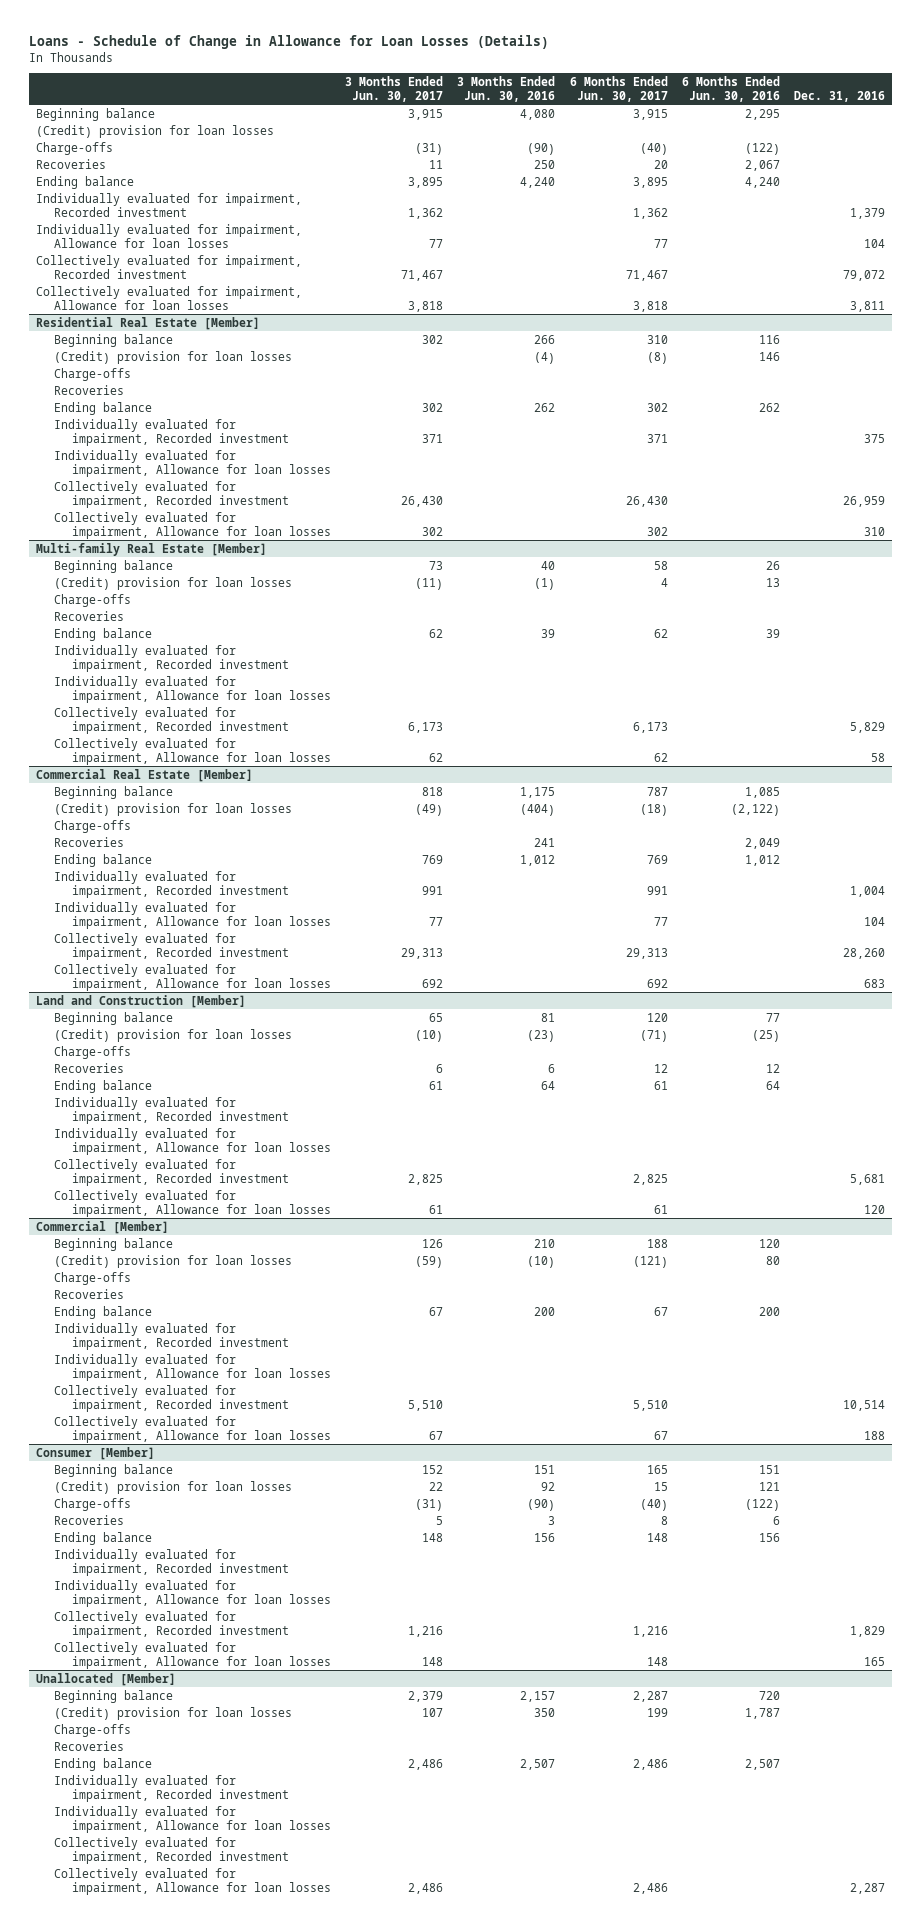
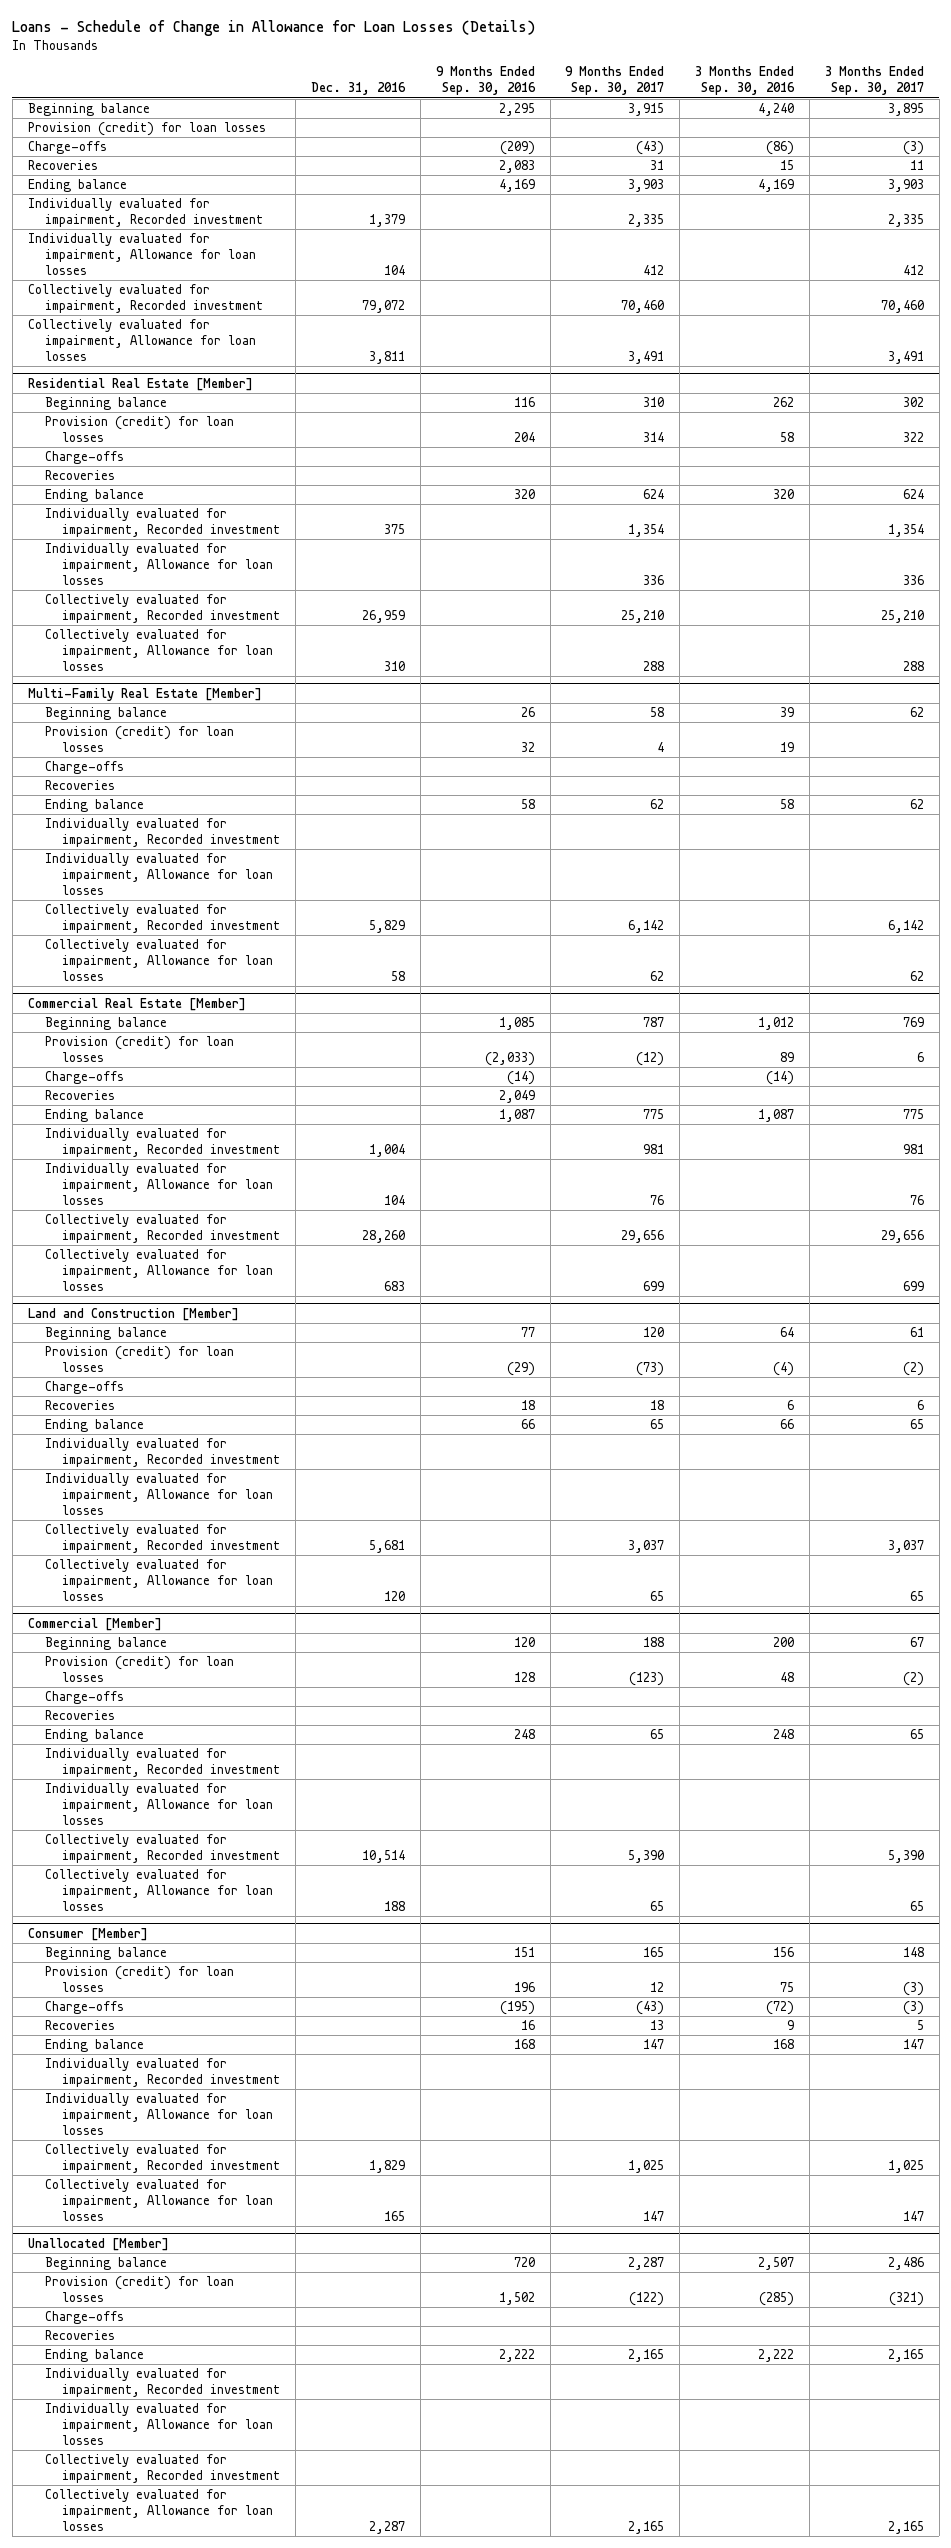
- | 3 Months Ended Jun. 30, 2017 | 3 Months Ended Jun. 30, 2016 | 6 Months Ended Jun. 30, 2017 | 6 Months Ended Jun. 30, 2016 | Dec. 31, 2016
+ | Dec. 31, 2016 | 9 Months Ended Sep. 30, 2016 | 9 Months Ended Sep. 30, 2017 | 3 Months Ended Sep. 30, 2016 | 3 Months Ended Sep. 30, 2017
- (Credit) provision for loan losses
+ Provision (credit) for loan losses
@ Residential Real Estate [Member]
- (Credit) provision for loan losses | | (4) | (8) | 146 |
+ Provision (credit) for loan losses | | 204 | 314 | 58 | 322
- Multi-family Real Estate [Member]
+ Multi-Family Real Estate [Member]
- (Credit) provision for loan losses | (11) | (1) | 4 | 13 |
+ Provision (credit) for loan losses | | 32 | 4 | 19 |
@ Commercial Real Estate [Member]
- (Credit) provision for loan losses | (49) | (404) | (18) | (2,122) |
+ Provision (credit) for loan losses | | (2,033) | (12) | 89 | 6
@ Land and Construction [Member]
- (Credit) provision for loan losses | (10) | (23) | (71) | (25) |
+ Provision (credit) for loan losses | | (29) | (73) | (4) | (2)
@ Commercial [Member]
- (Credit) provision for loan losses | (59) | (10) | (121) | 80 |
+ Provision (credit) for loan losses | | 128 | (123) | 48 | (2)
@ Consumer [Member]
- (Credit) provision for loan losses | 22 | 92 | 15 | 121 |
+ Provision (credit) for loan losses | | 196 | 12 | 75 | (3)
@ Unallocated [Member]
- (Credit) provision for loan losses | 107 | 350 | 199 | 1,787 |
+ Provision (credit) for loan losses | | 1,502 | (122) | (285) | (321)

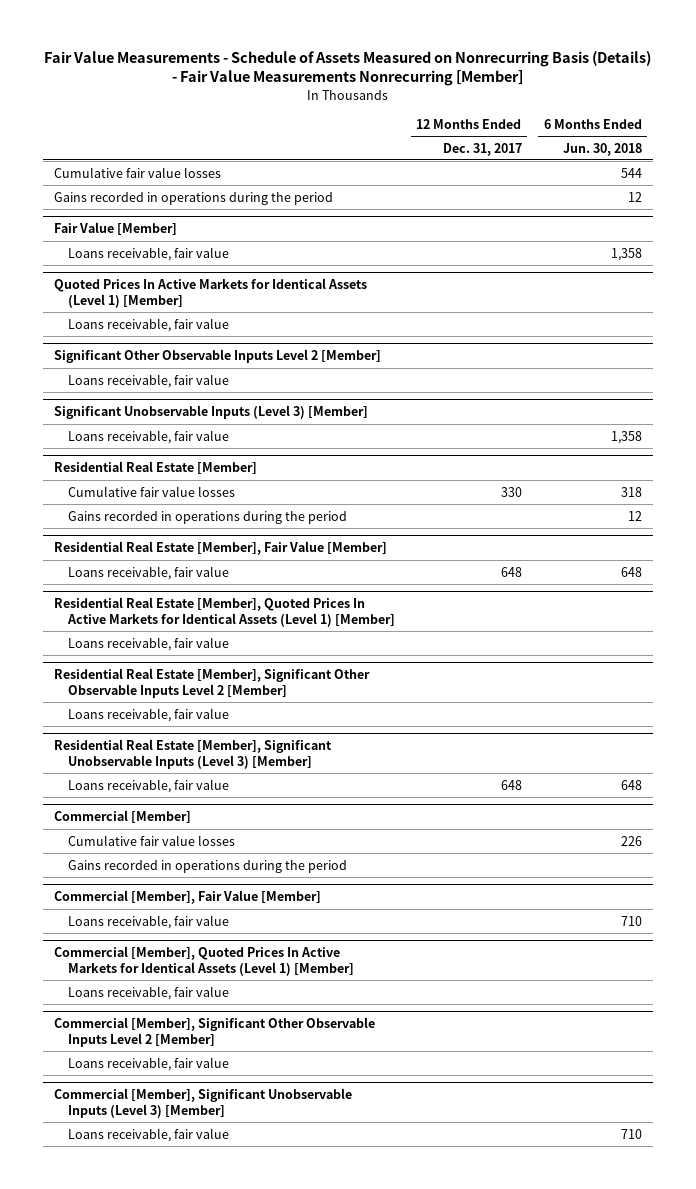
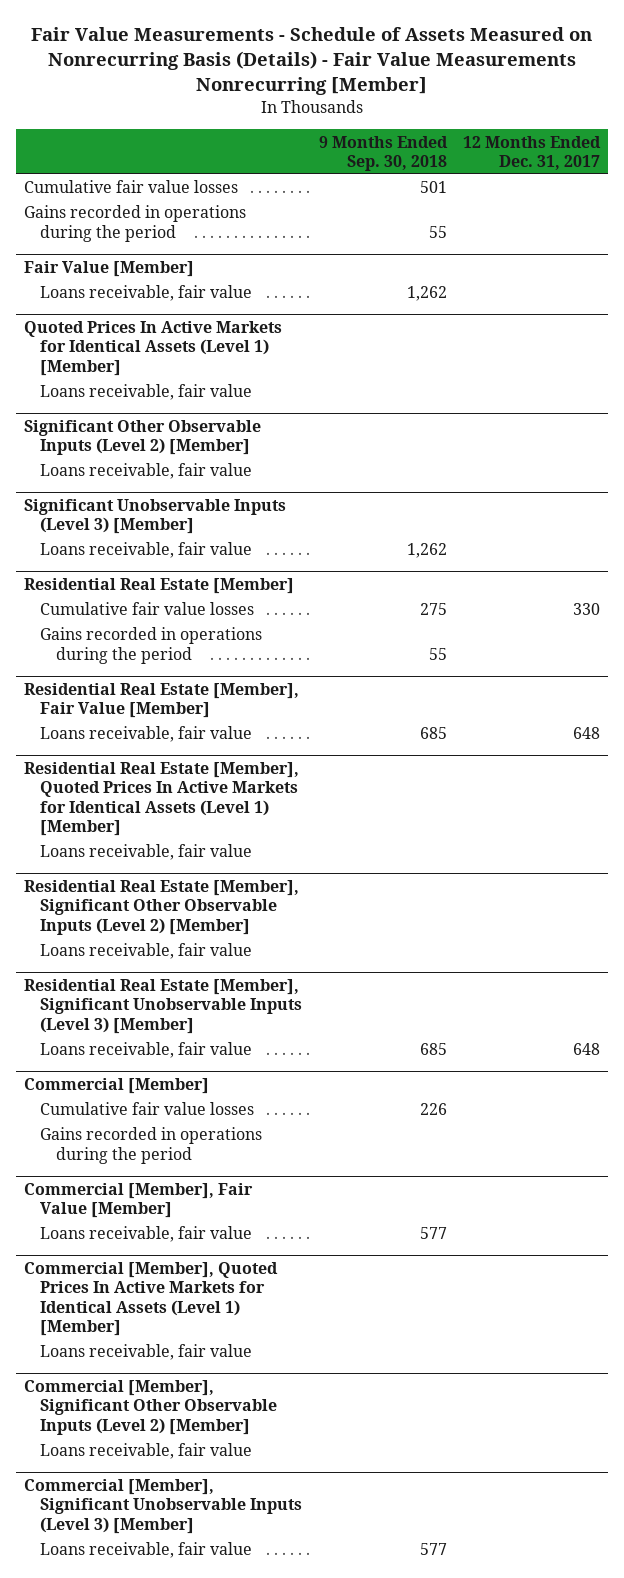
- | 12 Months Ended Dec. 31, 2017 | 6 Months Ended Jun. 30, 2018
+ | 9 Months Ended Sep. 30, 2018 | 12 Months Ended Dec. 31, 2017
- Significant Other Observable Inputs Level 2 [Member]
+ Significant Other Observable Inputs (Level 2) [Member]
- Residential Real Estate [Member], Significant Other Observable Inputs Level 2 [Member]
+ Residential Real Estate [Member], Significant Other Observable Inputs (Level 2) [Member]
- Commercial [Member], Significant Other Observable Inputs Level 2 [Member]
+ Commercial [Member], Significant Other Observable Inputs (Level 2) [Member]

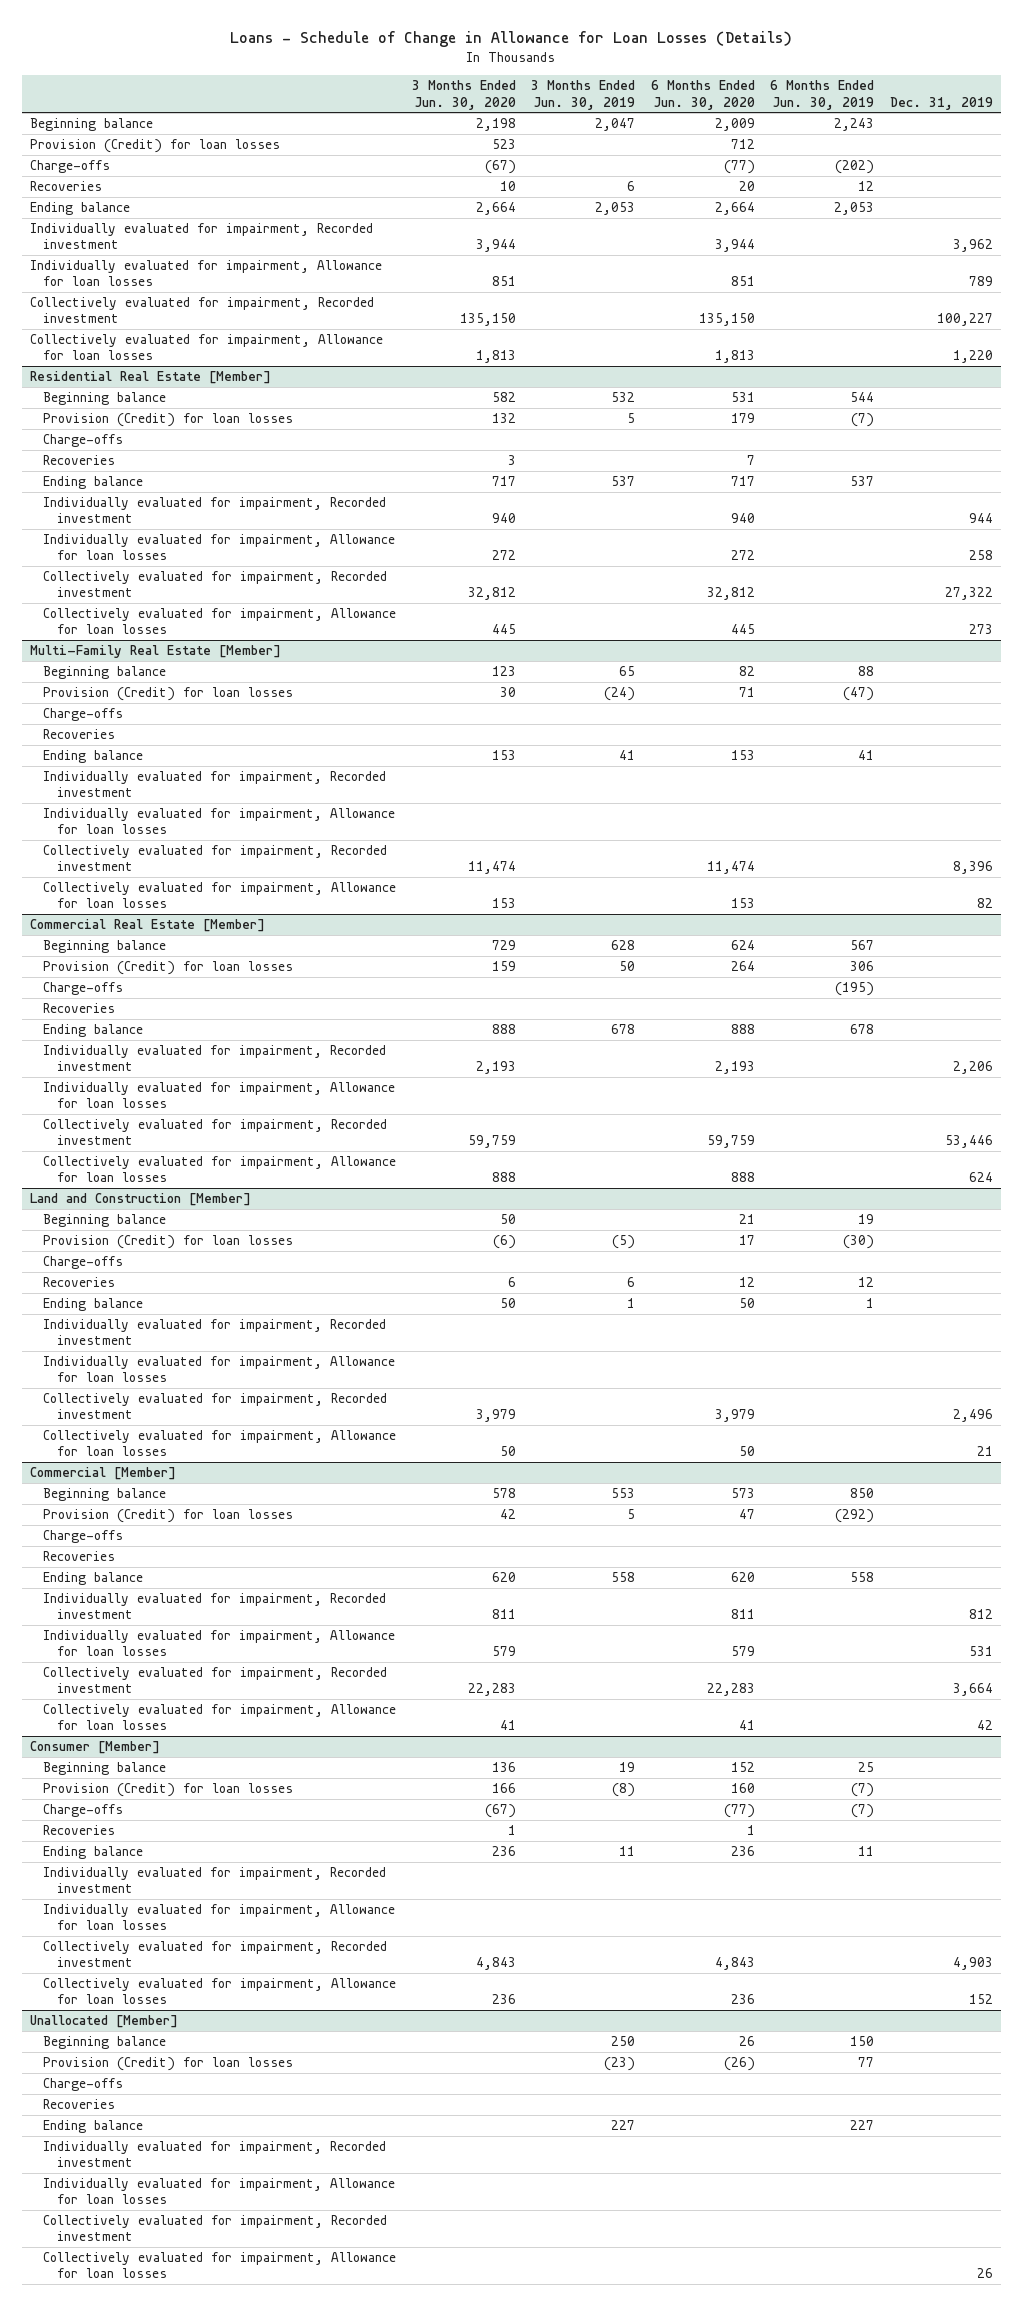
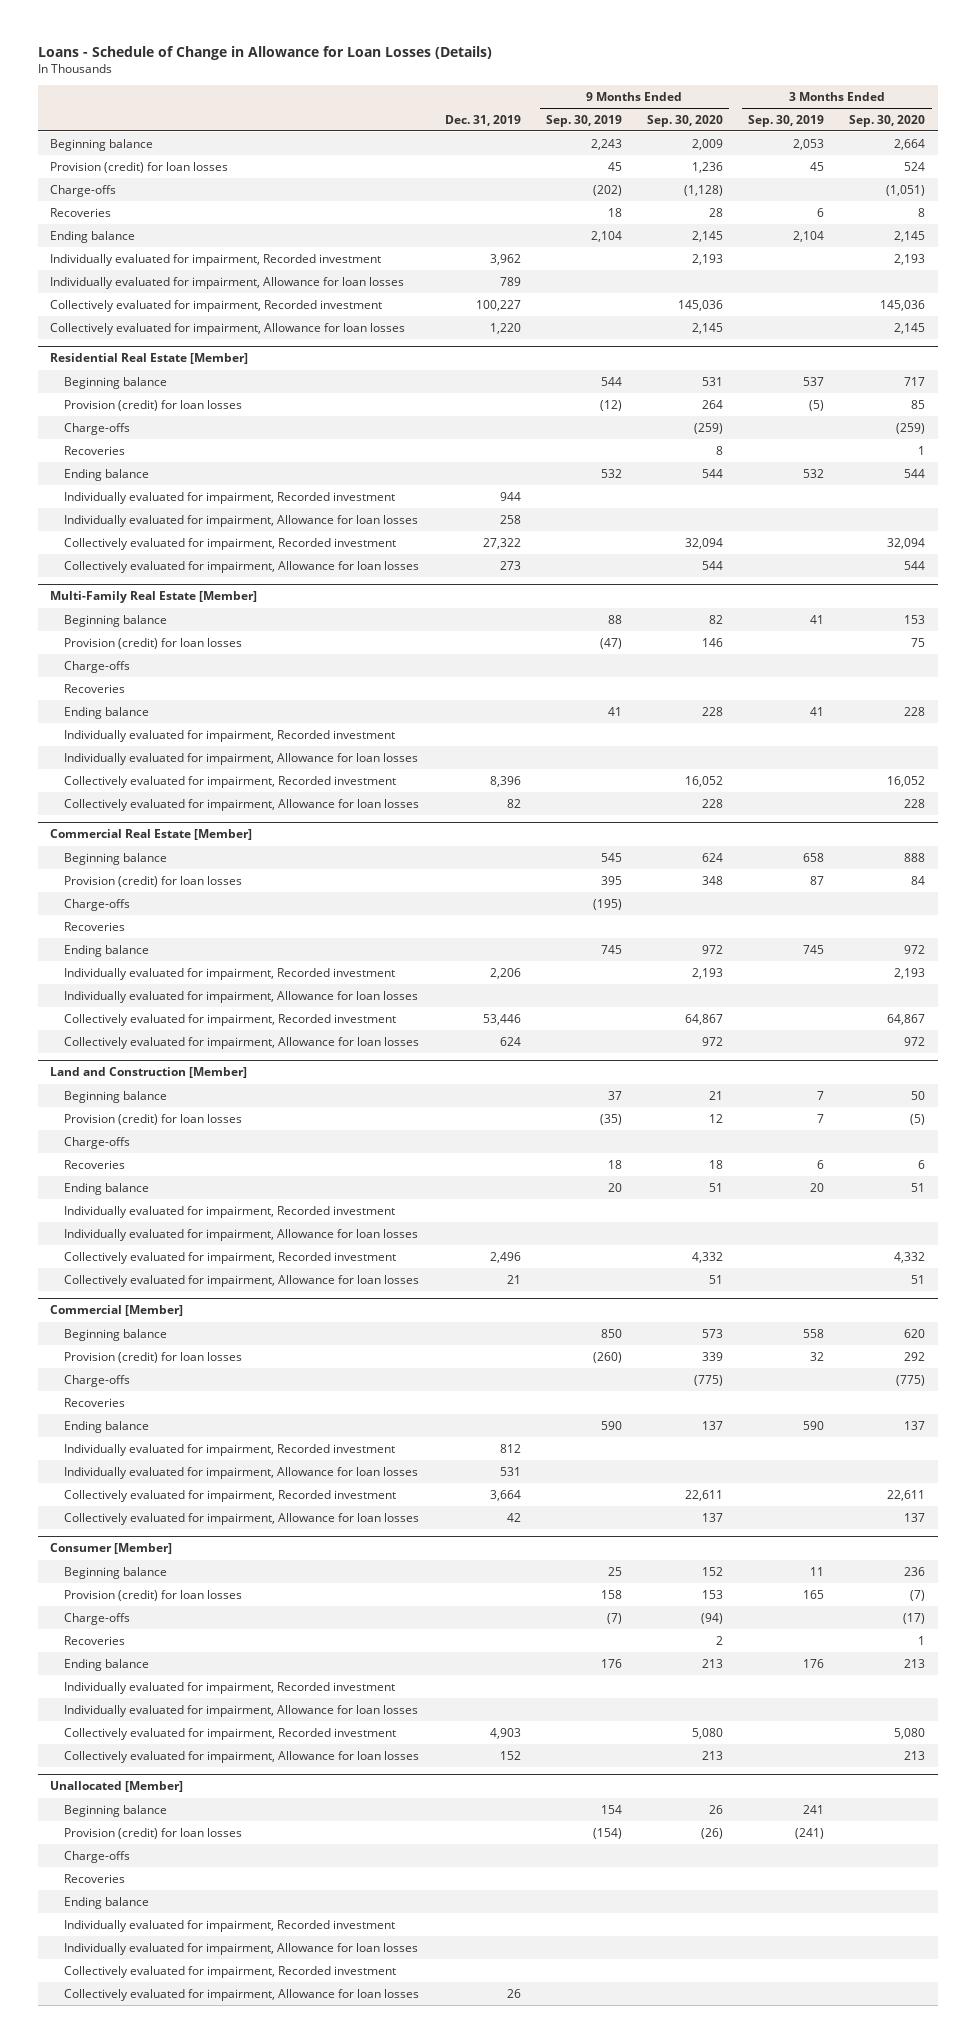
- | 3 Months Ended Jun. 30, 2020 | 3 Months Ended Jun. 30, 2019 | 6 Months Ended Jun. 30, 2020 | 6 Months Ended Jun. 30, 2019 | Dec. 31, 2019
+ | Dec. 31, 2019 | 9 Months Ended Sep. 30, 2019 | 9 Months Ended Sep. 30, 2020 | 3 Months Ended Sep. 30, 2019 | 3 Months Ended Sep. 30, 2020
- Provision (Credit) for loan losses | 523 | | 712 | |
+ Provision (credit) for loan losses | | 45 | 1,236 | 45 | 524
@ Residential Real Estate [Member]
- Provision (Credit) for loan losses | 132 | 5 | 179 | (7) |
+ Provision (credit) for loan losses | | (12) | 264 | (5) | 85
@ Multi-Family Real Estate [Member]
- Provision (Credit) for loan losses | 30 | (24) | 71 | (47) |
+ Provision (credit) for loan losses | | (47) | 146 | | 75
@ Commercial Real Estate [Member]
- Provision (Credit) for loan losses | 159 | 50 | 264 | 306 |
+ Provision (credit) for loan losses | | 395 | 348 | 87 | 84
@ Land and Construction [Member]
- Provision (Credit) for loan losses | (6) | (5) | 17 | (30) |
+ Provision (credit) for loan losses | | (35) | 12 | 7 | (5)
@ Commercial [Member]
- Provision (Credit) for loan losses | 42 | 5 | 47 | (292) |
+ Provision (credit) for loan losses | | (260) | 339 | 32 | 292
@ Consumer [Member]
- Provision (Credit) for loan losses | 166 | (8) | 160 | (7) |
+ Provision (credit) for loan losses | | 158 | 153 | 165 | (7)
@ Unallocated [Member]
- Provision (Credit) for loan losses | | (23) | (26) | 77 |
+ Provision (credit) for loan losses | | (154) | (26) | (241) |

